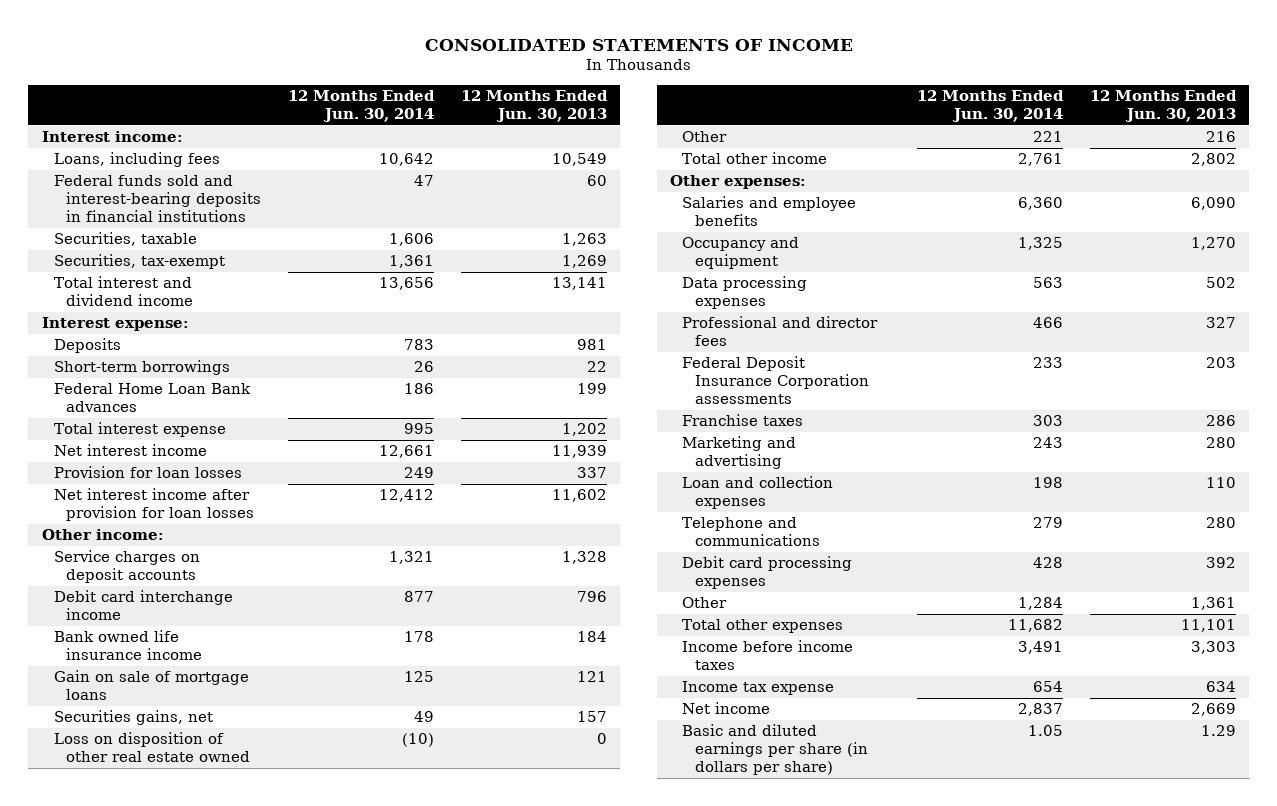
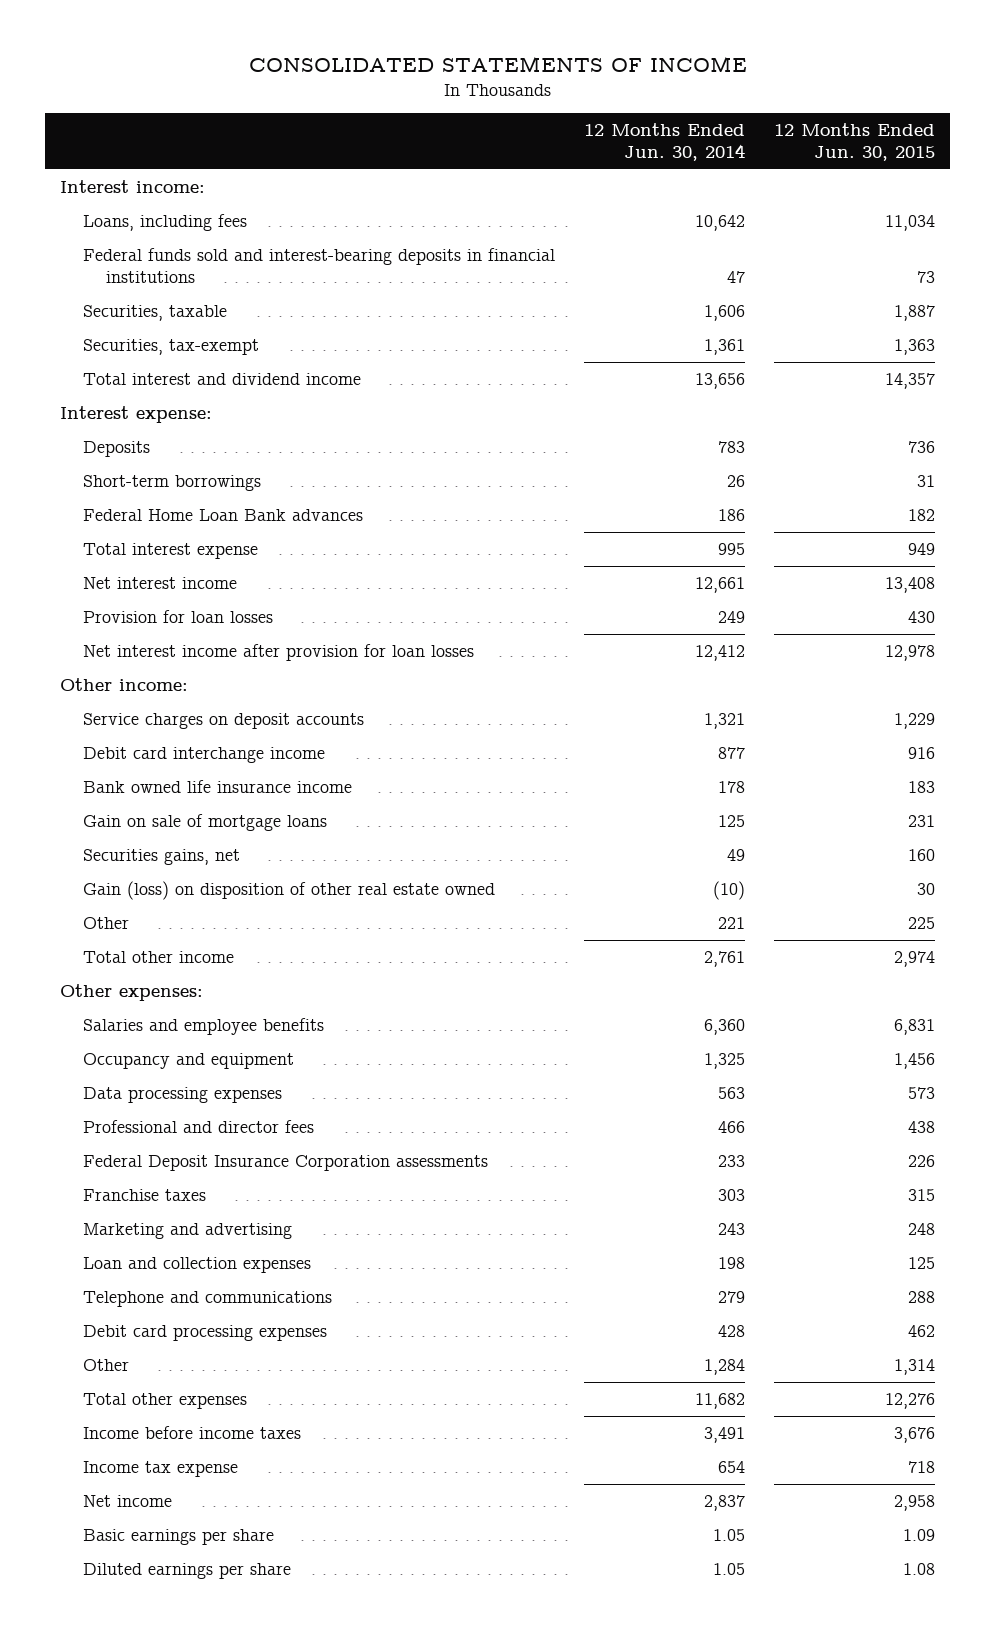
- | 12 Months Ended Jun. 30, 2014 | 12 Months Ended Jun. 30, 2013
+ | 12 Months Ended Jun. 30, 2014 | 12 Months Ended Jun. 30, 2015
- Loss on disposition of other real estate owned | (10) | 0
+ Gain (loss) on disposition of other real estate owned | (10) | 30
- Basic and diluted earnings per share (in dollars per share) | 1.05 | 1.29
+ Basic earnings per share | 1.05 | 1.09
+ Diluted earnings per share | 1.05 | 1.08

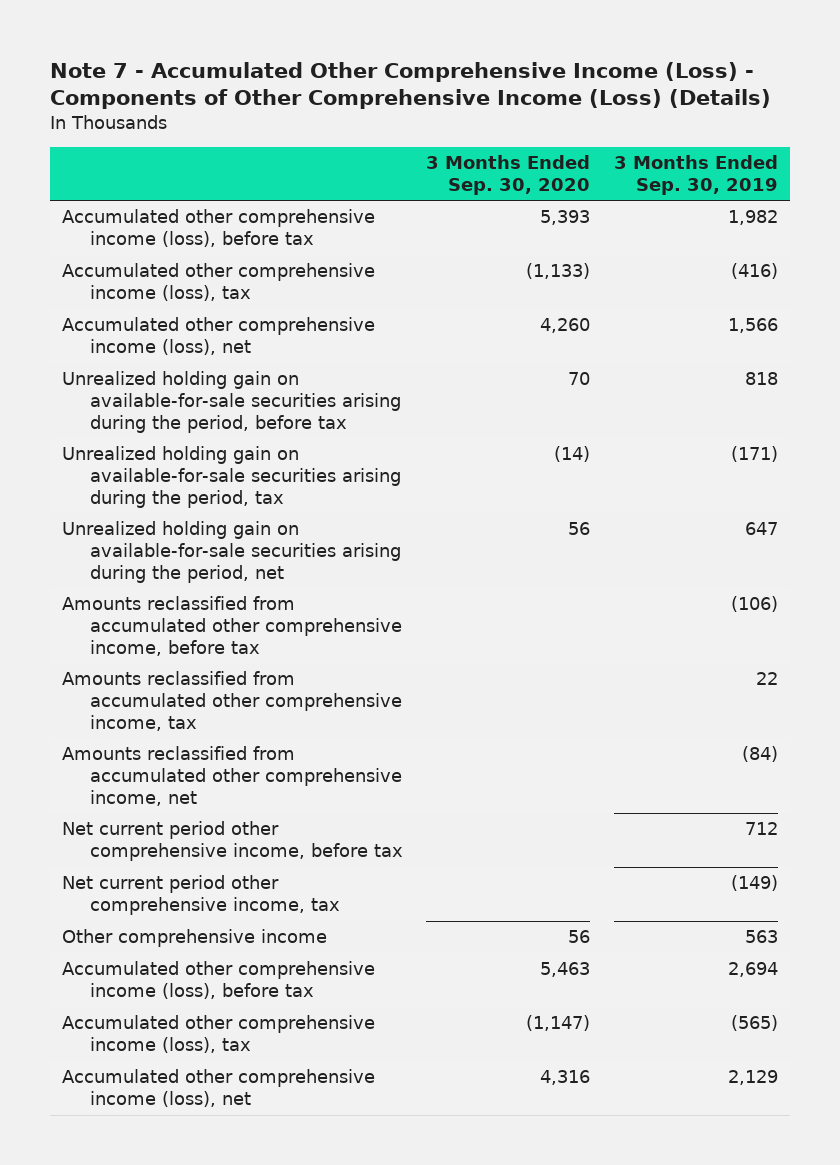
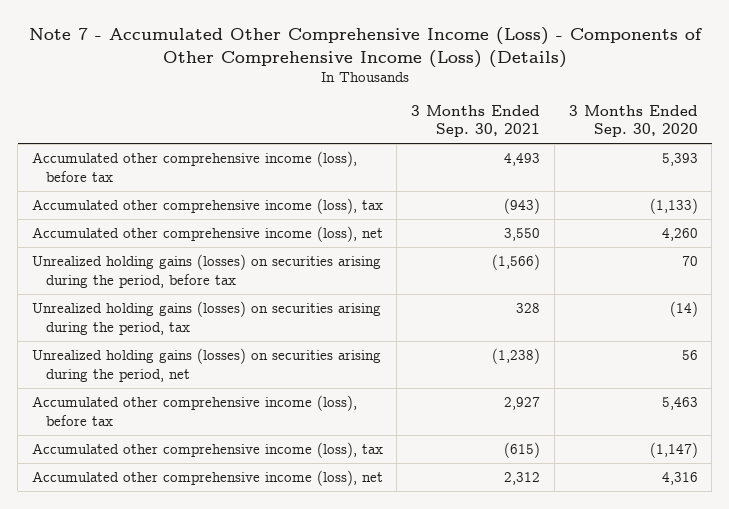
- | 3 Months Ended Sep. 30, 2020 | 3 Months Ended Sep. 30, 2019
+ | 3 Months Ended Sep. 30, 2021 | 3 Months Ended Sep. 30, 2020
- Unrealized holding gain on available-for-sale securities arising during the period, before tax | 70 | 818
- Unrealized holding gain on available-for-sale securities arising during the period, tax | (14) | (171)
- Unrealized holding gain on available-for-sale securities arising during the period, net | 56 | 647
- Amounts reclassified from accumulated other comprehensive income, before tax | | (106)
- Amounts reclassified from accumulated other comprehensive income, tax | | 22
- Amounts reclassified from accumulated other comprehensive income, net | | (84)
- Net current period other comprehensive income, before tax | | 712
- Net current period other comprehensive income, tax | | (149)
- Other comprehensive income | 56 | 563
+ Unrealized holding gains (losses) on securities arising during the period, before tax | (1,566) | 70
+ Unrealized holding gains (losses) on securities arising during the period, tax | 328 | (14)
+ Unrealized holding gains (losses) on securities arising during the period, net | (1,238) | 56

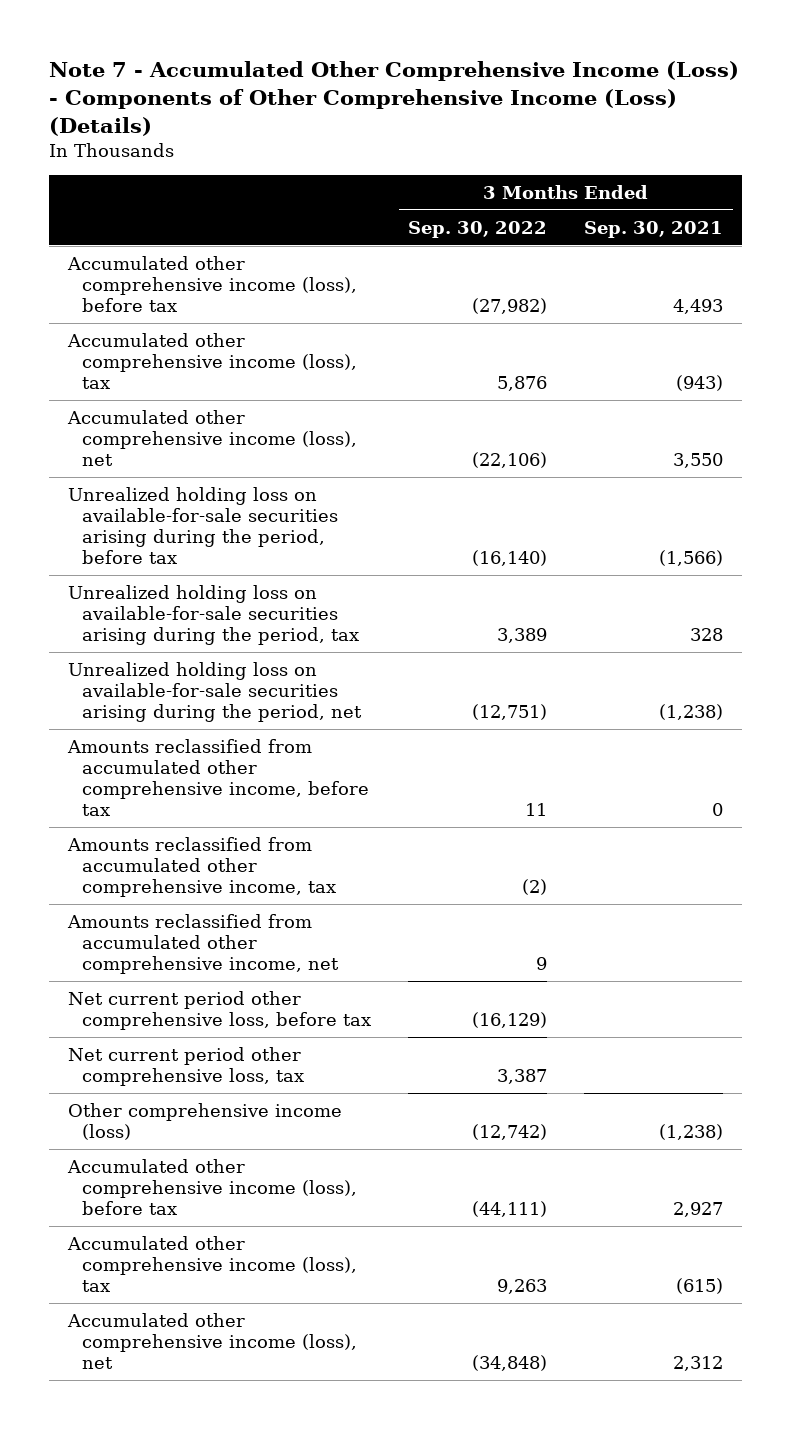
- | 3 Months Ended Sep. 30, 2021 | 3 Months Ended Sep. 30, 2020
+ | 3 Months Ended Sep. 30, 2022 | 3 Months Ended Sep. 30, 2021
- Unrealized holding gains (losses) on securities arising during the period, before tax | (1,566) | 70
- Unrealized holding gains (losses) on securities arising during the period, tax | 328 | (14)
- Unrealized holding gains (losses) on securities arising during the period, net | (1,238) | 56
+ Unrealized holding loss on available-for-sale securities arising during the period, before tax | (16,140) | (1,566)
+ Unrealized holding loss on available-for-sale securities arising during the period, tax | 3,389 | 328
+ Unrealized holding loss on available-for-sale securities arising during the period, net | (12,751) | (1,238)
+ Amounts reclassified from accumulated other comprehensive income, before tax | 11 | 0
+ Amounts reclassified from accumulated other comprehensive income, tax | (2) |
+ Amounts reclassified from accumulated other comprehensive income, net | 9 |
+ Net current period other comprehensive loss, before tax | (16,129) |
+ Net current period other comprehensive loss, tax | 3,387 |
+ Other comprehensive income (loss) | (12,742) | (1,238)

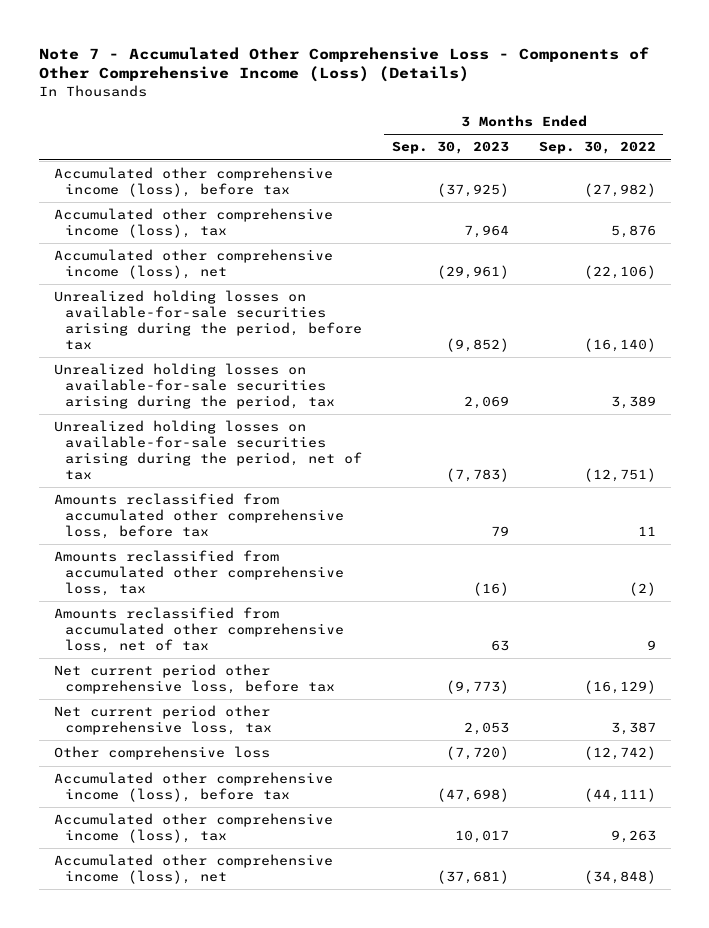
- Note 7 - Accumulated Other Comprehensive Income (Loss) - Components of Other Comprehensive Income (Loss) (Details)
+ Note 7 - Accumulated Other Comprehensive Loss - Components of Other Comprehensive Income (Loss) (Details)
- | 3 Months Ended Sep. 30, 2022 | 3 Months Ended Sep. 30, 2021
+ | 3 Months Ended Sep. 30, 2023 | 3 Months Ended Sep. 30, 2022
- Unrealized holding loss on available-for-sale securities arising during the period, before tax | (16,140) | (1,566)
- Unrealized holding loss on available-for-sale securities arising during the period, tax | 3,389 | 328
- Unrealized holding loss on available-for-sale securities arising during the period, net | (12,751) | (1,238)
- Amounts reclassified from accumulated other comprehensive income, before tax | 11 | 0
- Amounts reclassified from accumulated other comprehensive income, tax | (2) |
- Amounts reclassified from accumulated other comprehensive income, net | 9 |
+ Unrealized holding losses on available-for-sale securities arising during the period, before tax | (9,852) | (16,140)
+ Unrealized holding losses on available-for-sale securities arising during the period, tax | 2,069 | 3,389
+ Unrealized holding losses on available-for-sale securities arising during the period, net of tax | (7,783) | (12,751)
+ Amounts reclassified from accumulated other comprehensive loss, before tax | 79 | 11
+ Amounts reclassified from accumulated other comprehensive loss, tax | (16) | (2)
+ Amounts reclassified from accumulated other comprehensive loss, net of tax | 63 | 9
- Other comprehensive income (loss) | (12,742) | (1,238)
+ Other comprehensive loss | (7,720) | (12,742)

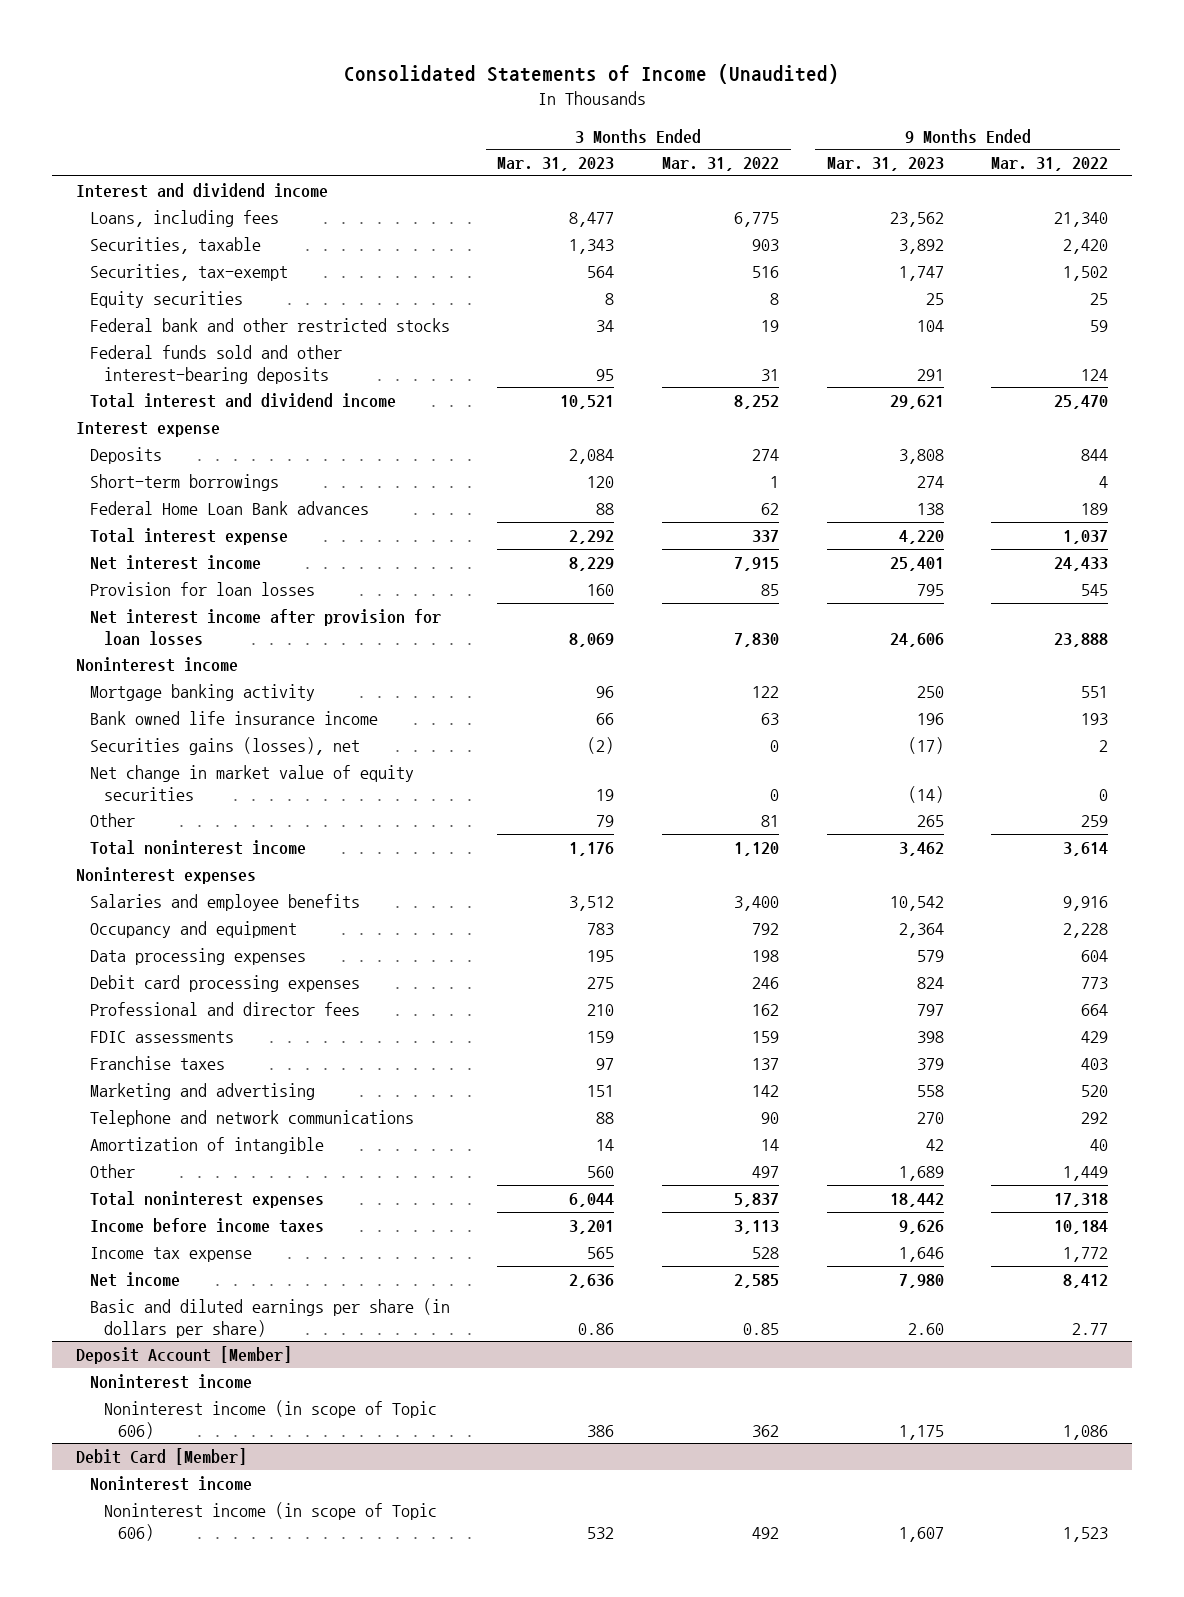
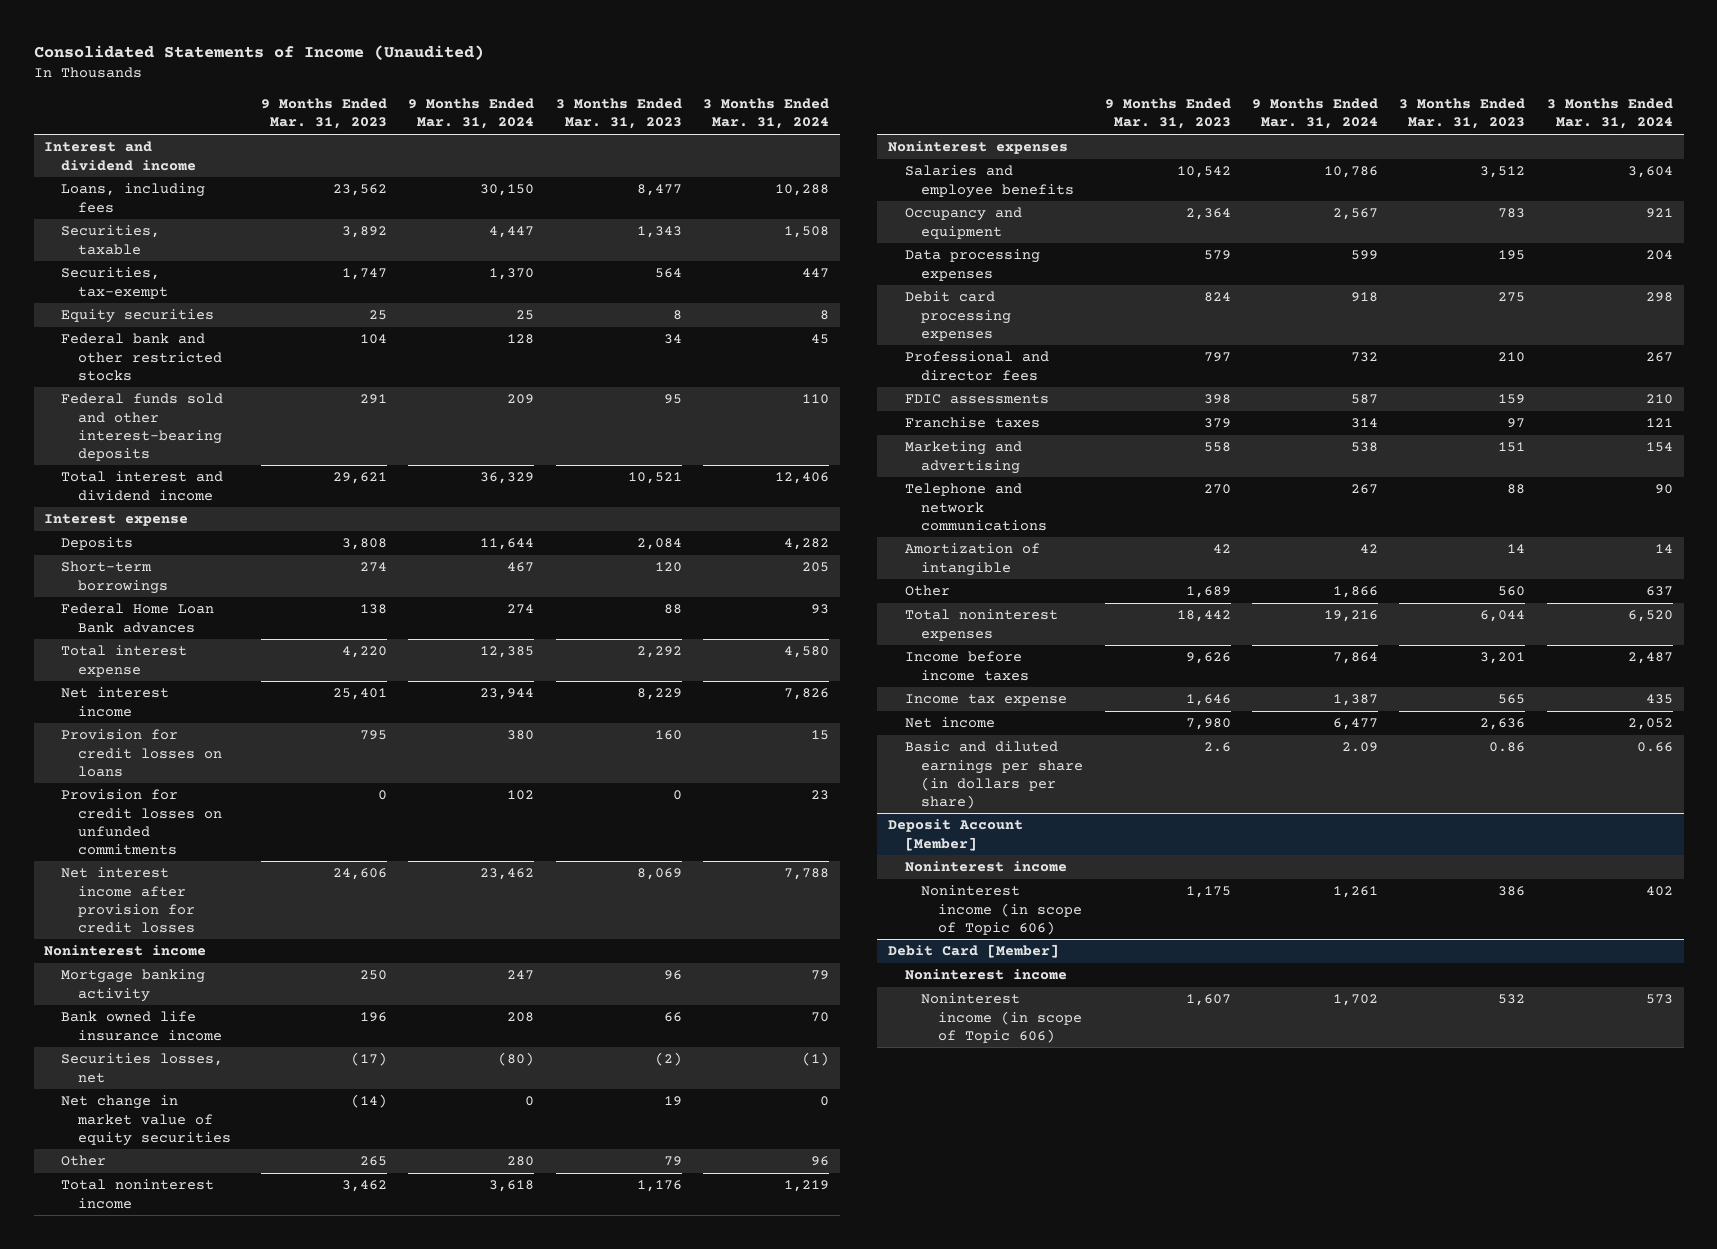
- | 3 Months Ended Mar. 31, 2023 | 3 Months Ended Mar. 31, 2022 | 9 Months Ended Mar. 31, 2023 | 9 Months Ended Mar. 31, 2022
+ | 9 Months Ended Mar. 31, 2023 | 9 Months Ended Mar. 31, 2024 | 3 Months Ended Mar. 31, 2023 | 3 Months Ended Mar. 31, 2024
- Provision for loan losses | 160 | 85 | 795 | 545
- Net interest income after provision for loan losses | 8,069 | 7,830 | 24,606 | 23,888
+ Provision for credit losses on loans | 795 | 380 | 160 | 15
+ Provision for credit losses on unfunded commitments | 0 | 102 | 0 | 23
+ Net interest income after provision for credit losses | 24,606 | 23,462 | 8,069 | 7,788
- Securities gains (losses), net | (2) | 0 | (17) | 2
+ Securities losses, net | (17) | (80) | (2) | (1)
- Basic and diluted earnings per share (in dollars per share) | 0.86 | 0.85 | 2.60 | 2.77
+ Basic and diluted earnings per share (in dollars per share) | 2.6 | 2.09 | 0.86 | 0.66

